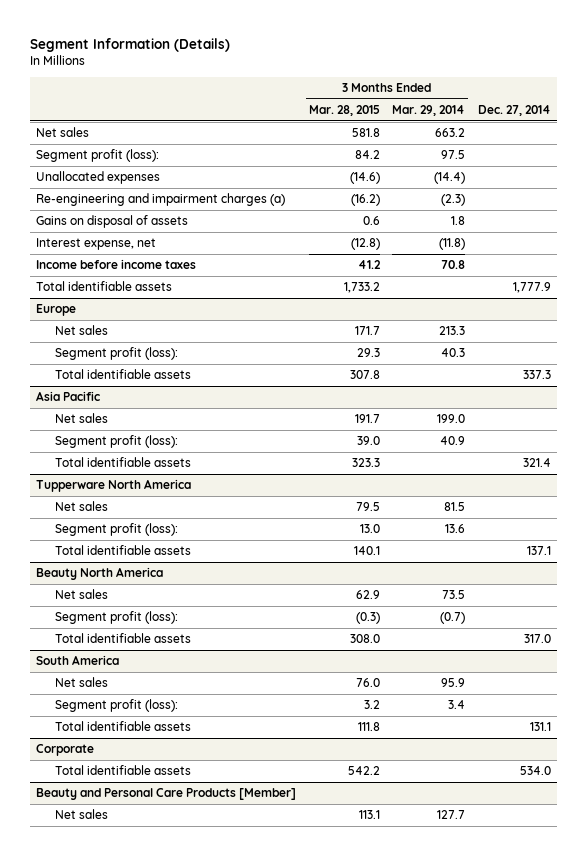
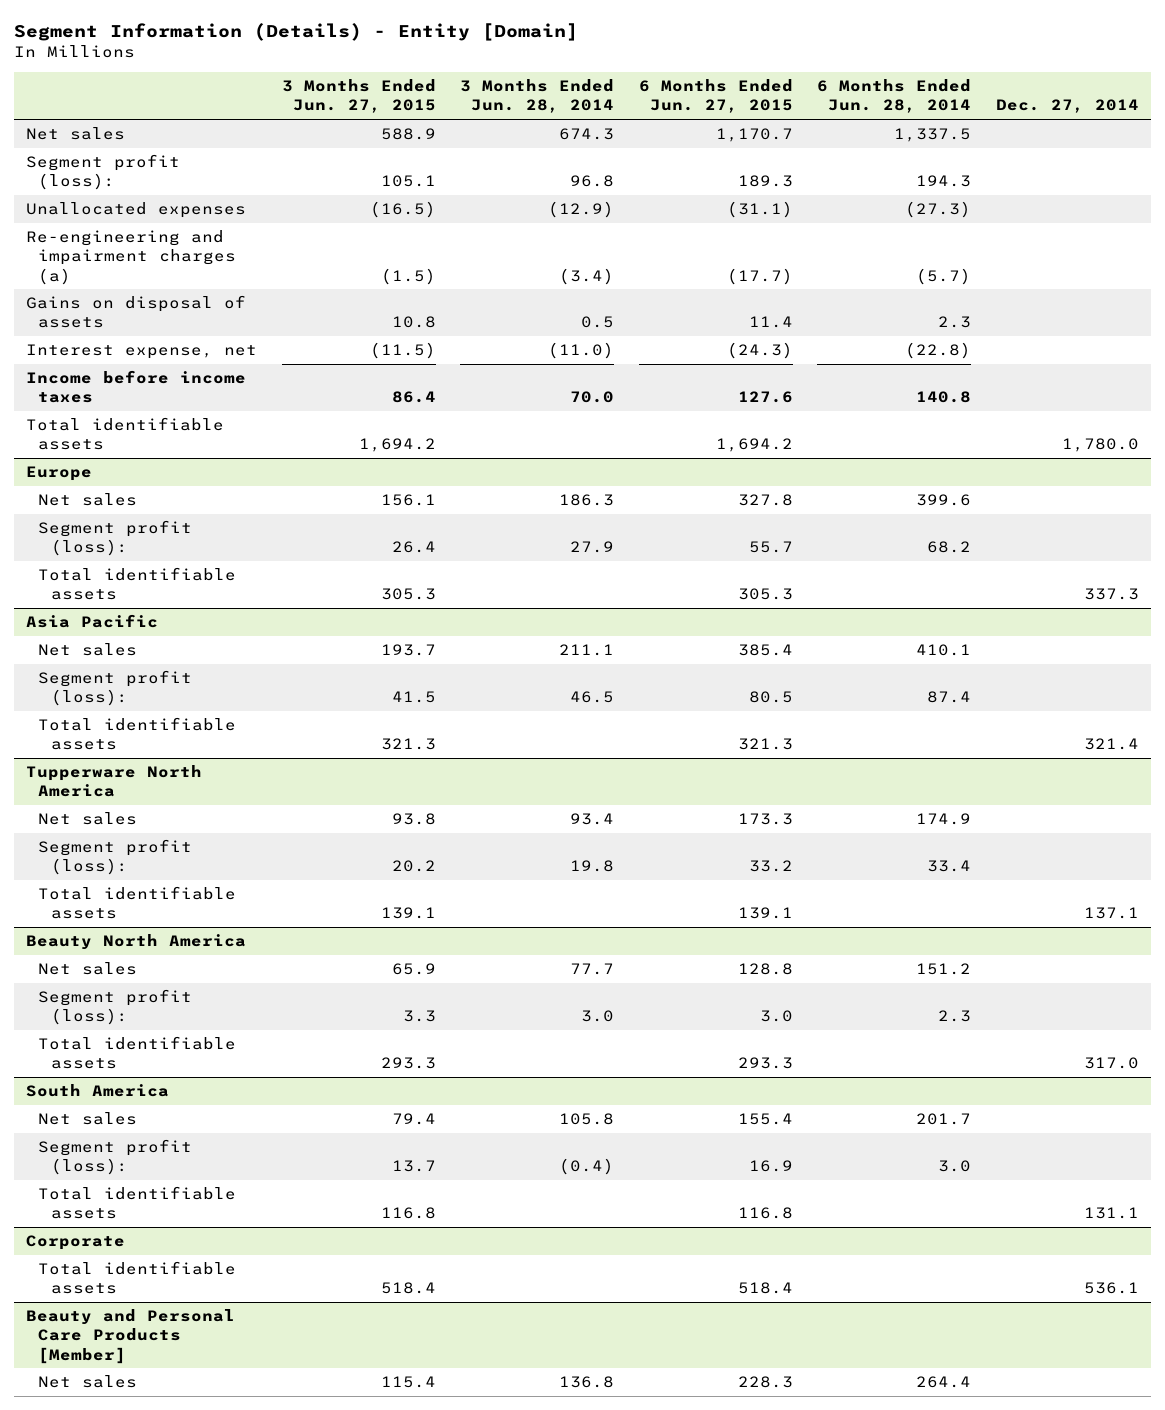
- Segment Information (Details)
+ Segment Information (Details) - Entity [Domain]
- | 3 Months Ended Mar. 28, 2015 | 3 Months Ended Mar. 29, 2014 | Dec. 27, 2014
+ | 3 Months Ended Jun. 27, 2015 | 3 Months Ended Jun. 28, 2014 | 6 Months Ended Jun. 27, 2015 | 6 Months Ended Jun. 28, 2014 | Dec. 27, 2014
- Total identifiable assets | 1,733.2 | | 1,777.9
+ Total identifiable assets | 1,694.2 | | 1,694.2 | | 1,780.0
@ Corporate
- Total identifiable assets | 542.2 | | 534.0
+ Total identifiable assets | 518.4 | | 518.4 | | 536.1

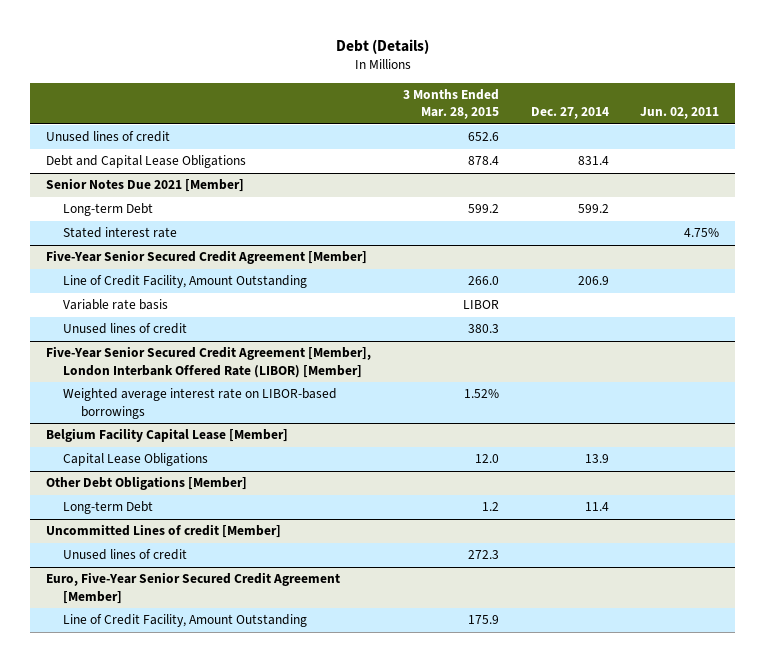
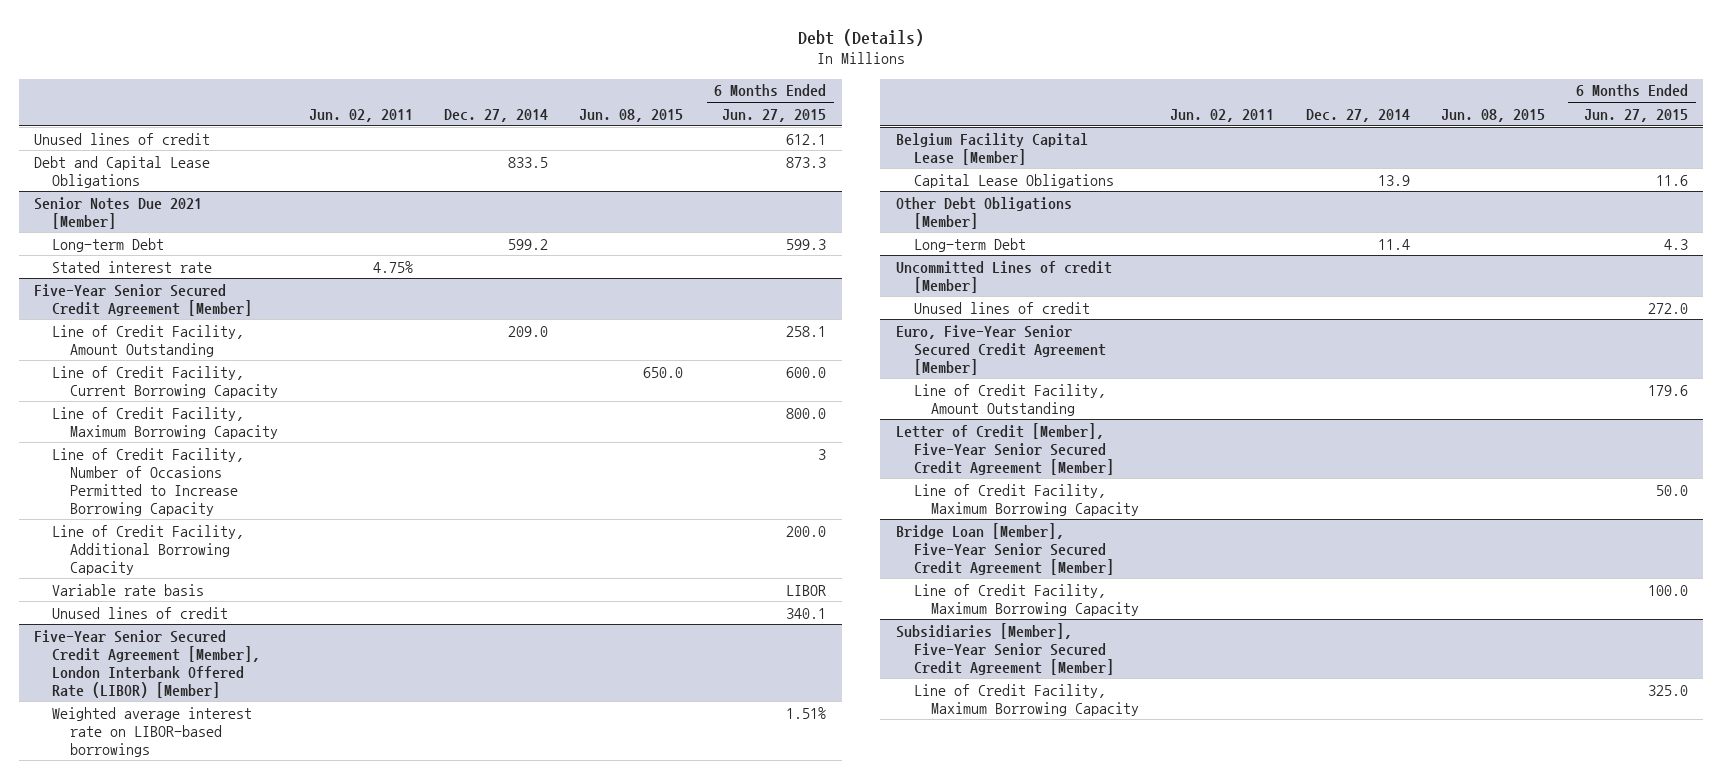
- | 3 Months Ended Mar. 28, 2015 | Dec. 27, 2014 | Jun. 02, 2011
+ | Jun. 02, 2011 | Dec. 27, 2014 | Jun. 08, 2015 | 6 Months Ended Jun. 27, 2015
- Debt and Capital Lease Obligations | 878.4 | 831.4 |
+ Debt and Capital Lease Obligations | | 833.5 | | 873.3
@ Five-Year Senior Secured Credit Agreement [Member]
- Line of Credit Facility, Amount Outstanding | 266.0 | 206.9 |
+ Line of Credit Facility, Amount Outstanding | | 209.0 | | 258.1
+ Line of Credit Facility, Current Borrowing Capacity | | | 650.0 | 600.0
+ Line of Credit Facility, Maximum Borrowing Capacity | | | | 800.0
+ Line of Credit Facility, Number of Occasions Permitted to Increase Borrowing Capacity | | | | 3
+ Line of Credit Facility, Additional Borrowing Capacity | | | | 200.0
+ Letter of Credit [Member], Five-Year Senior Secured Credit Agreement [Member]
+ Line of Credit Facility, Maximum Borrowing Capacity | | | | 50.0
+ Bridge Loan [Member], Five-Year Senior Secured Credit Agreement [Member]
+ Line of Credit Facility, Maximum Borrowing Capacity | | | | 100.0
+ Subsidiaries [Member], Five-Year Senior Secured Credit Agreement [Member]
+ Line of Credit Facility, Maximum Borrowing Capacity | | | | 325.0

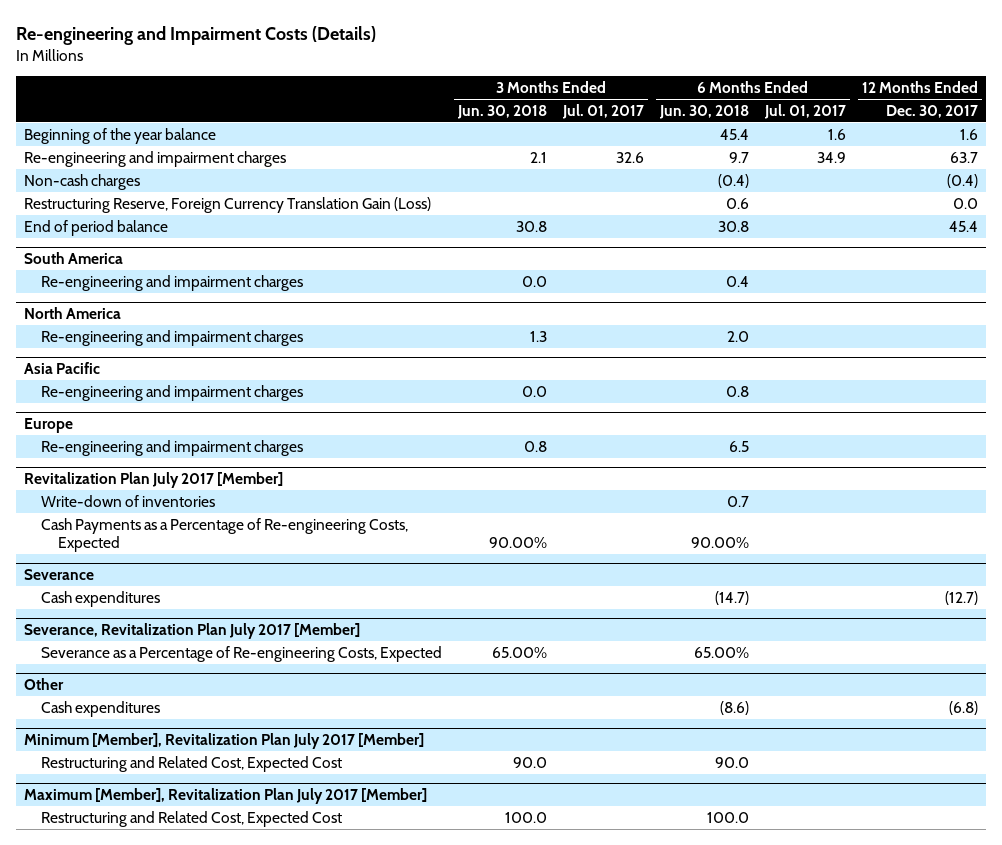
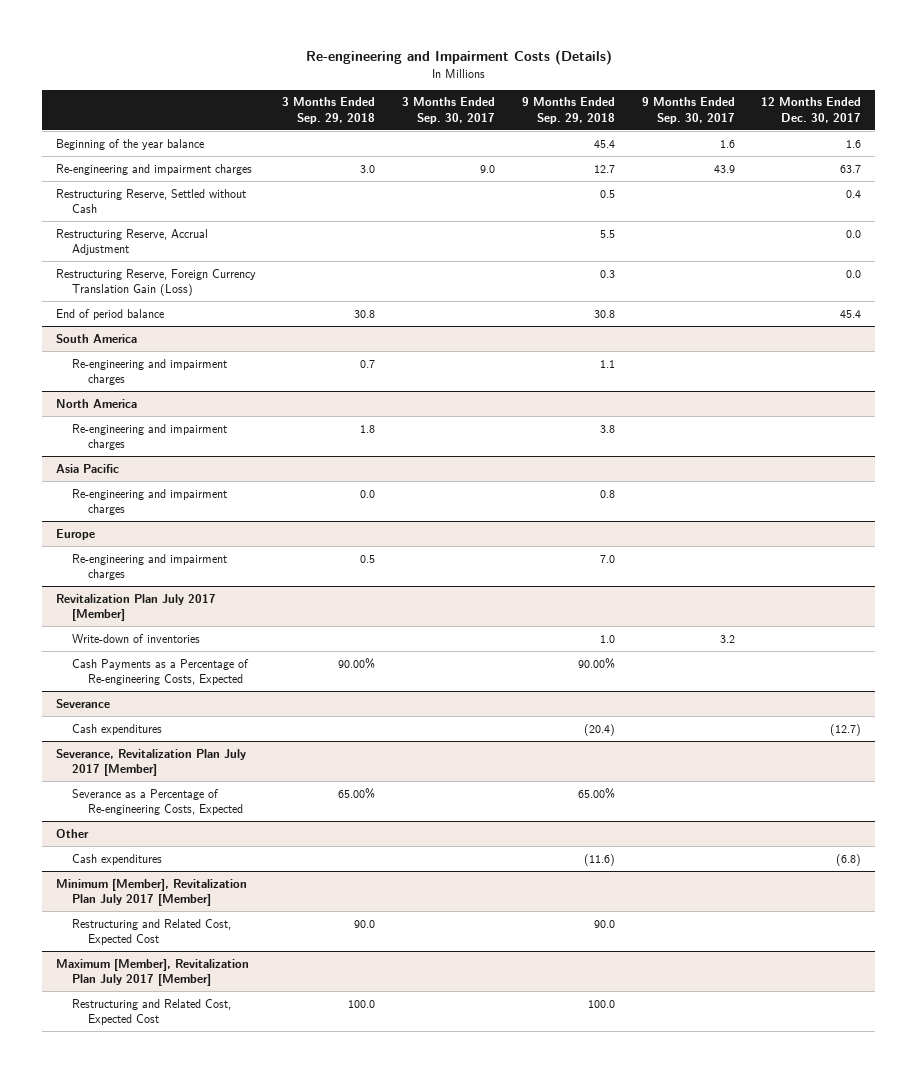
- | 3 Months Ended Jun. 30, 2018 | 3 Months Ended Jul. 01, 2017 | 6 Months Ended Jun. 30, 2018 | 6 Months Ended Jul. 01, 2017 | 12 Months Ended Dec. 30, 2017
+ | 3 Months Ended Sep. 29, 2018 | 3 Months Ended Sep. 30, 2017 | 9 Months Ended Sep. 29, 2018 | 9 Months Ended Sep. 30, 2017 | 12 Months Ended Dec. 30, 2017
- Non-cash charges | | | (0.4) | | (0.4)
+ Restructuring Reserve, Settled without Cash | | | 0.5 | | 0.4
+ Restructuring Reserve, Accrual Adjustment | | | 5.5 | | 0.0

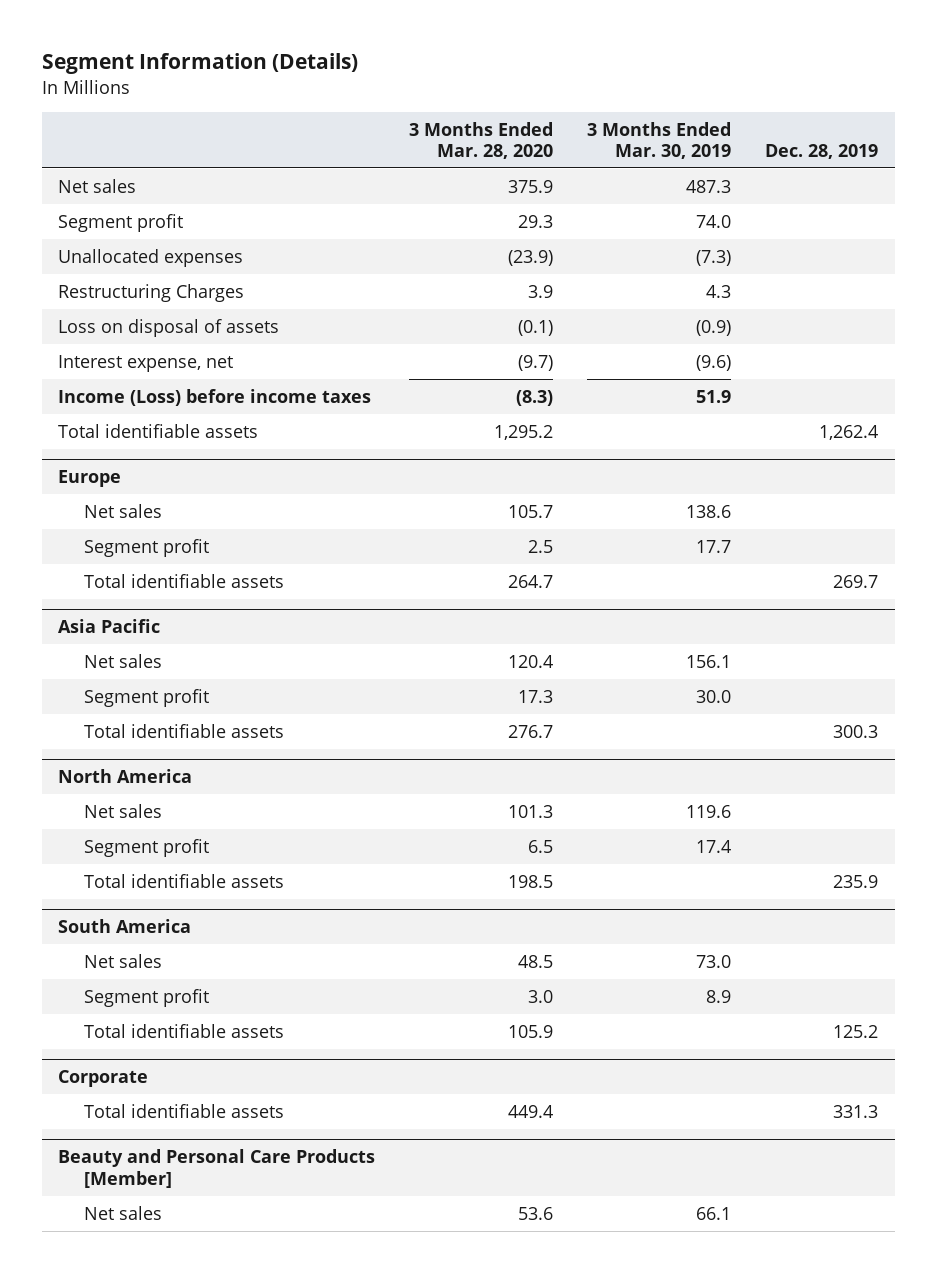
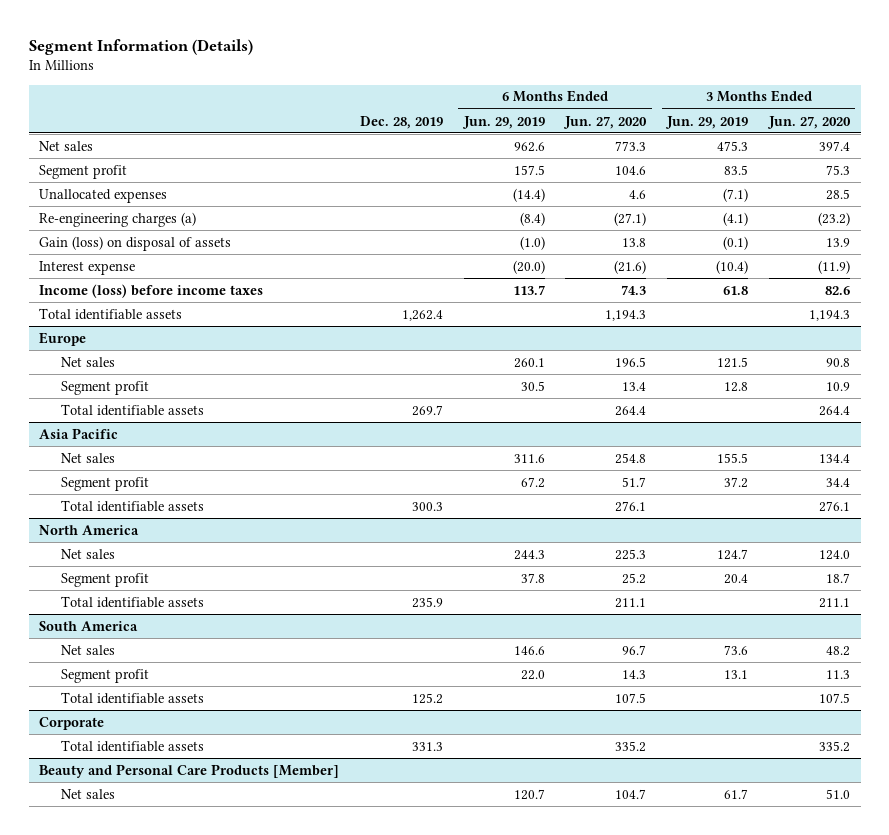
- | 3 Months Ended Mar. 28, 2020 | 3 Months Ended Mar. 30, 2019 | Dec. 28, 2019
+ | Dec. 28, 2019 | 6 Months Ended Jun. 29, 2019 | 6 Months Ended Jun. 27, 2020 | 3 Months Ended Jun. 29, 2019 | 3 Months Ended Jun. 27, 2020
- Restructuring Charges | 3.9 | 4.3 |
- Loss on disposal of assets | (0.1) | (0.9) |
- Interest expense, net | (9.7) | (9.6) |
- Income (Loss) before income taxes | (8.3) | 51.9 |
+ Re-engineering charges (a) | | (8.4) | (27.1) | (4.1) | (23.2)
+ Gain (loss) on disposal of assets | | (1.0) | 13.8 | (0.1) | 13.9
+ Interest expense | | (20.0) | (21.6) | (10.4) | (11.9)
+ Income (loss) before income taxes | | 113.7 | 74.3 | 61.8 | 82.6

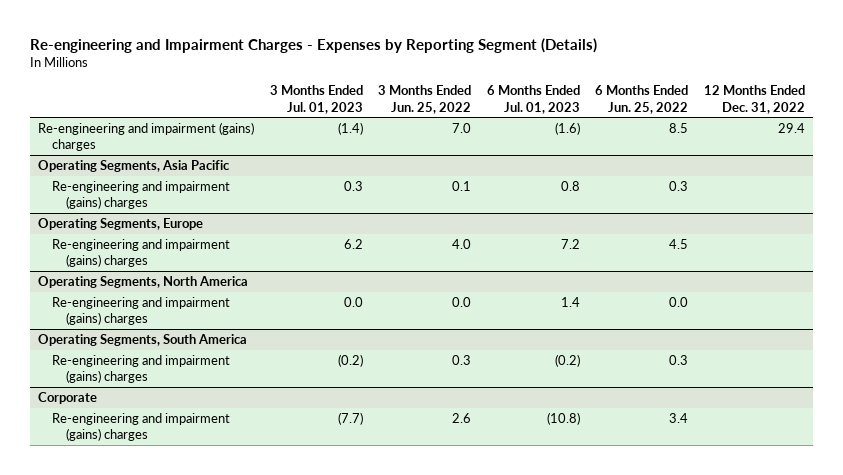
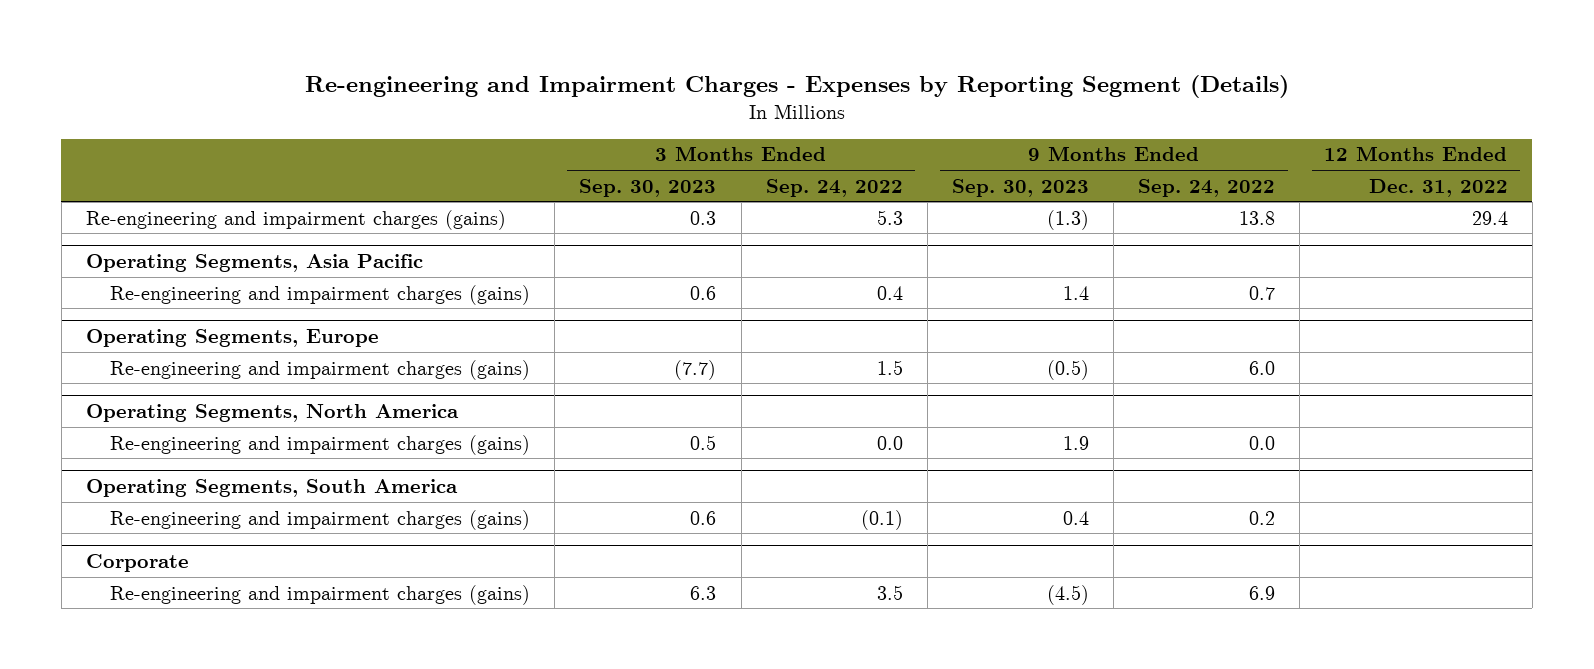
- | 3 Months Ended Jul. 01, 2023 | 3 Months Ended Jun. 25, 2022 | 6 Months Ended Jul. 01, 2023 | 6 Months Ended Jun. 25, 2022 | 12 Months Ended Dec. 31, 2022
+ | 3 Months Ended Sep. 30, 2023 | 3 Months Ended Sep. 24, 2022 | 9 Months Ended Sep. 30, 2023 | 9 Months Ended Sep. 24, 2022 | 12 Months Ended Dec. 31, 2022
- Re-engineering and impairment (gains) charges | (1.4) | 7.0 | (1.6) | 8.5 | 29.4
+ Re-engineering and impairment charges (gains) | 0.3 | 5.3 | (1.3) | 13.8 | 29.4
@ Operating Segments, Asia Pacific
- Re-engineering and impairment (gains) charges | 0.3 | 0.1 | 0.8 | 0.3 |
+ Re-engineering and impairment charges (gains) | 0.6 | 0.4 | 1.4 | 0.7 |
@ Operating Segments, Europe
- Re-engineering and impairment (gains) charges | 6.2 | 4.0 | 7.2 | 4.5 |
+ Re-engineering and impairment charges (gains) | (7.7) | 1.5 | (0.5) | 6.0 |
@ Operating Segments, North America
- Re-engineering and impairment (gains) charges | 0.0 | 0.0 | 1.4 | 0.0 |
+ Re-engineering and impairment charges (gains) | 0.5 | 0.0 | 1.9 | 0.0 |
@ Operating Segments, South America
- Re-engineering and impairment (gains) charges | (0.2) | 0.3 | (0.2) | 0.3 |
+ Re-engineering and impairment charges (gains) | 0.6 | (0.1) | 0.4 | 0.2 |
@ Corporate
- Re-engineering and impairment (gains) charges | (7.7) | 2.6 | (10.8) | 3.4 |
+ Re-engineering and impairment charges (gains) | 6.3 | 3.5 | (4.5) | 6.9 |

